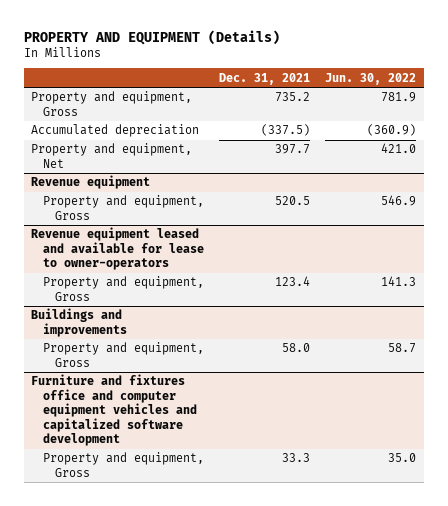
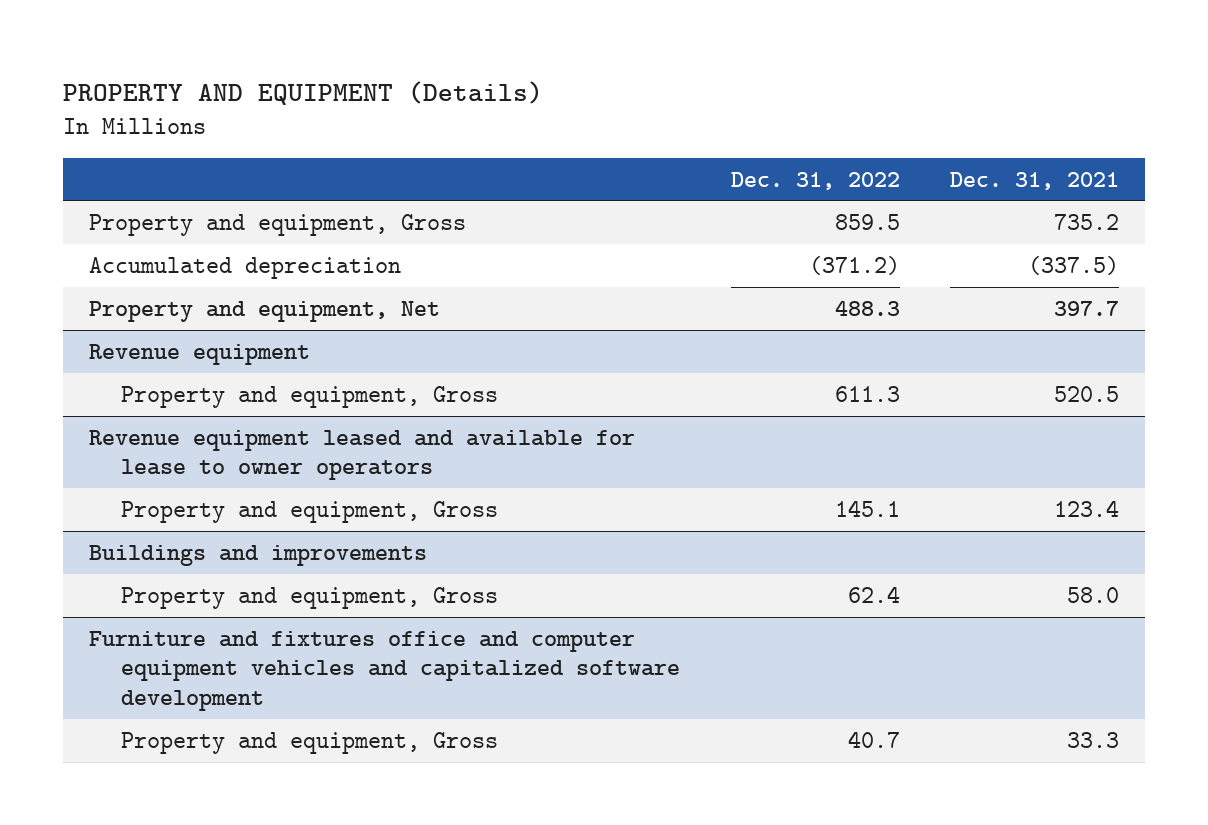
- | Dec. 31, 2021 | Jun. 30, 2022
+ | Dec. 31, 2022 | Dec. 31, 2021
- Revenue equipment leased and available for lease to owner-operators
+ Revenue equipment leased and available for lease to owner operators

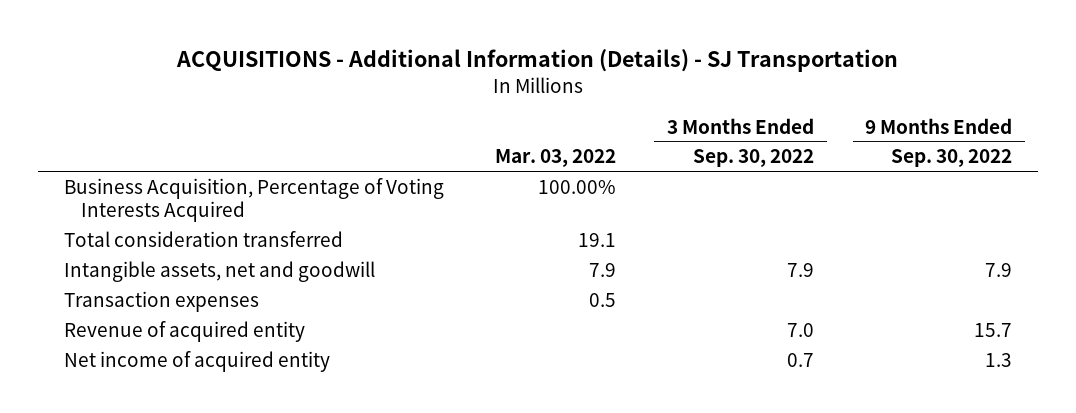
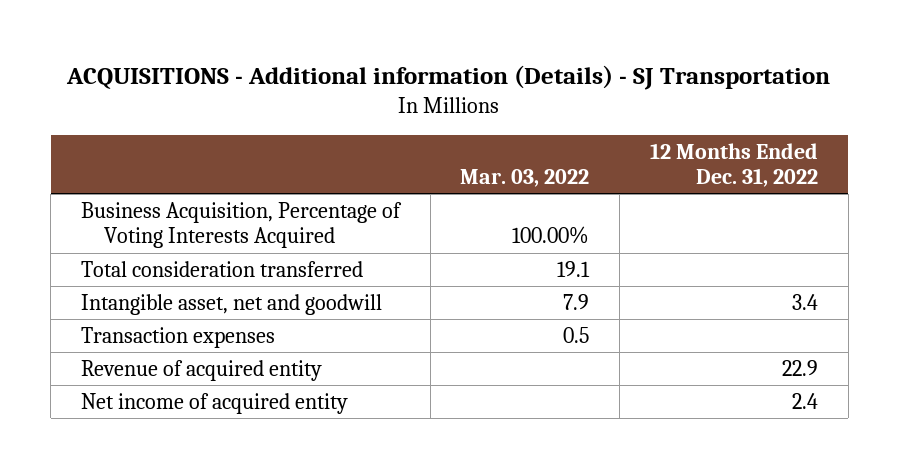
- ACQUISITIONS - Additional Information (Details) - SJ Transportation
+ ACQUISITIONS - Additional information (Details) - SJ Transportation
- | Mar. 03, 2022 | 3 Months Ended Sep. 30, 2022 | 9 Months Ended Sep. 30, 2022
+ | Mar. 03, 2022 | 12 Months Ended Dec. 31, 2022
- Intangible assets, net and goodwill | 7.9 | 7.9 | 7.9
+ Intangible asset, net and goodwill | 7.9 | 3.4

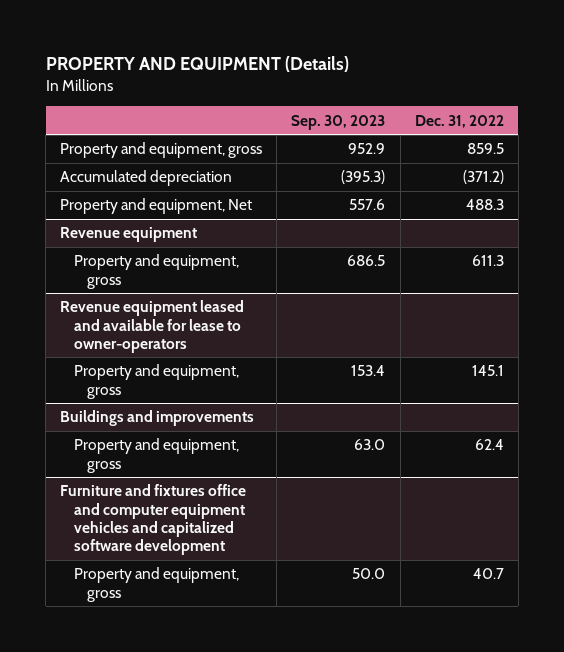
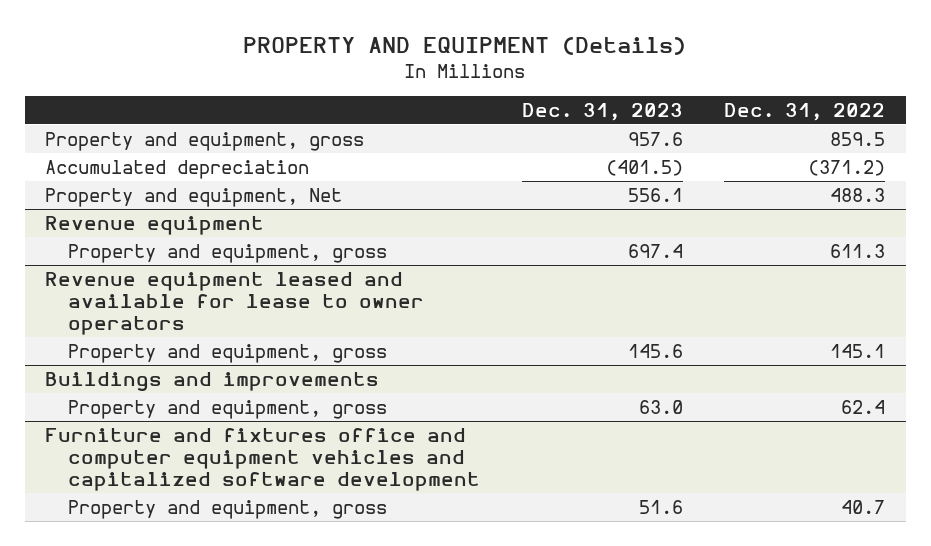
- | Sep. 30, 2023 | Dec. 31, 2022
+ | Dec. 31, 2023 | Dec. 31, 2022
- Revenue equipment leased and available for lease to owner-operators
+ Revenue equipment leased and available for lease to owner operators

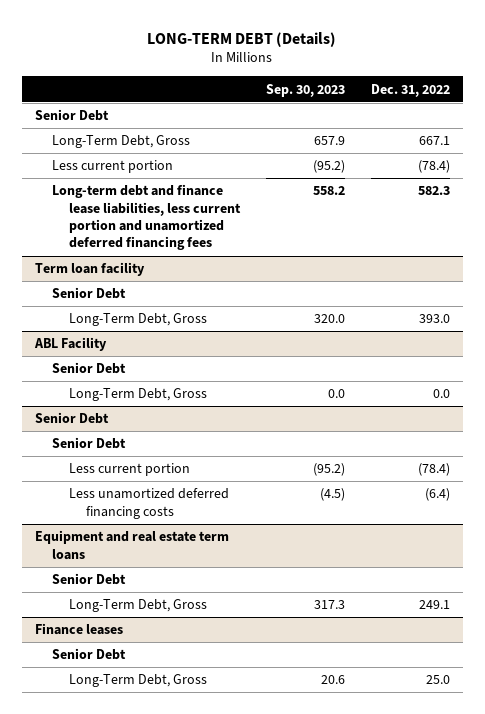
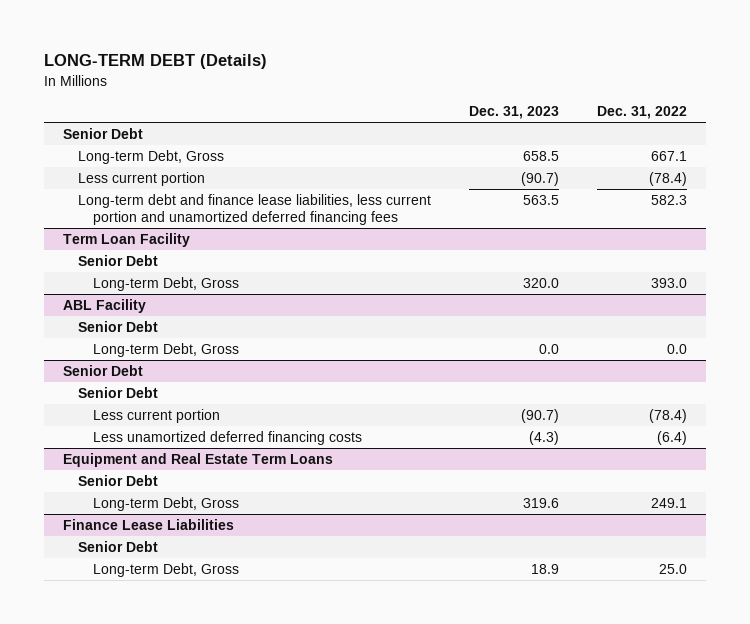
- | Sep. 30, 2023 | Dec. 31, 2022
+ | Dec. 31, 2023 | Dec. 31, 2022
- Long-Term Debt, Gross | 657.9 | 667.1
+ Long-term Debt, Gross | 658.5 | 667.1
- Term loan facility
+ Term Loan Facility
- Long-Term Debt, Gross | 320.0 | 393.0
+ Long-term Debt, Gross | 320.0 | 393.0
@ ABL Facility
- Long-Term Debt, Gross | 0.0 | 0.0
+ Long-term Debt, Gross | 0.0 | 0.0
- Equipment and real estate term loans
+ Equipment and Real Estate Term Loans
- Long-Term Debt, Gross | 317.3 | 249.1
- Finance leases
+ Long-term Debt, Gross | 319.6 | 249.1
+ Finance Lease Liabilities
- Long-Term Debt, Gross | 20.6 | 25.0
+ Long-term Debt, Gross | 18.9 | 25.0

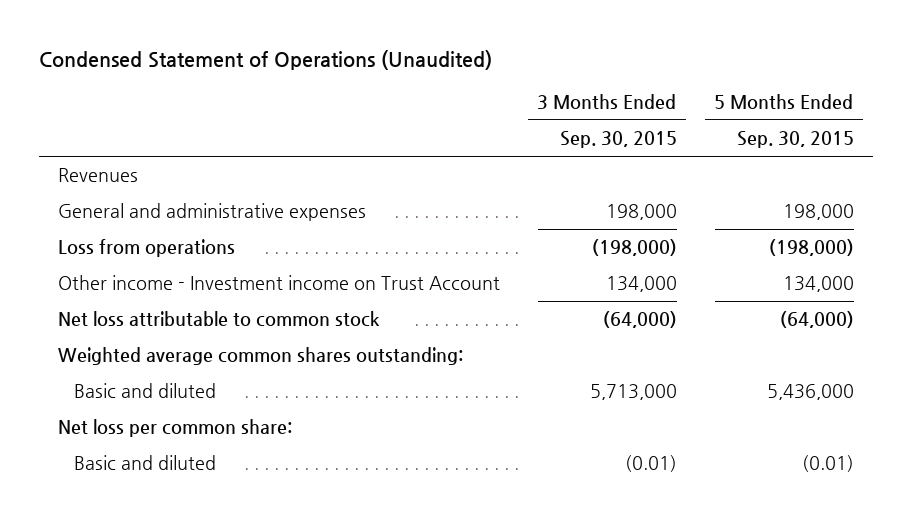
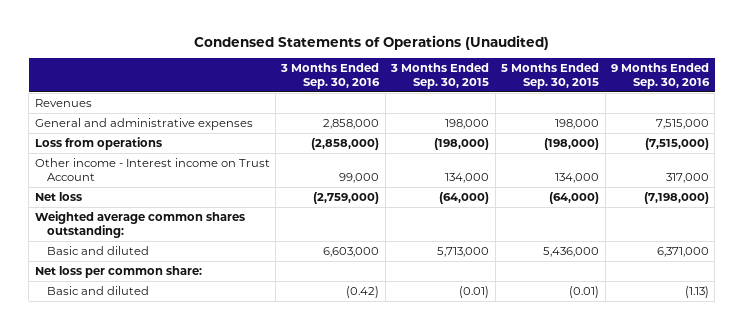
- Condensed Statement of Operations (Unaudited)
+ Condensed Statements of Operations (Unaudited)
- | 3 Months Ended Sep. 30, 2015 | 5 Months Ended Sep. 30, 2015
+ | 3 Months Ended Sep. 30, 2016 | 3 Months Ended Sep. 30, 2015 | 5 Months Ended Sep. 30, 2015 | 9 Months Ended Sep. 30, 2016
- Other income - Investment income on Trust Account | 134,000 | 134,000
- Net loss attributable to common stock | (64,000) | (64,000)
+ Other income - Interest income on Trust Account | 99,000 | 134,000 | 134,000 | 317,000
+ Net loss | (2,759,000) | (64,000) | (64,000) | (7,198,000)

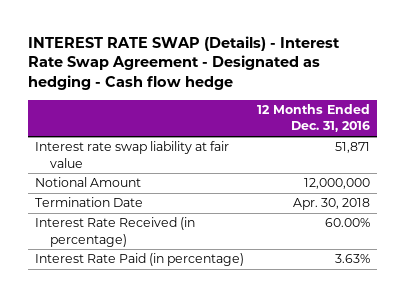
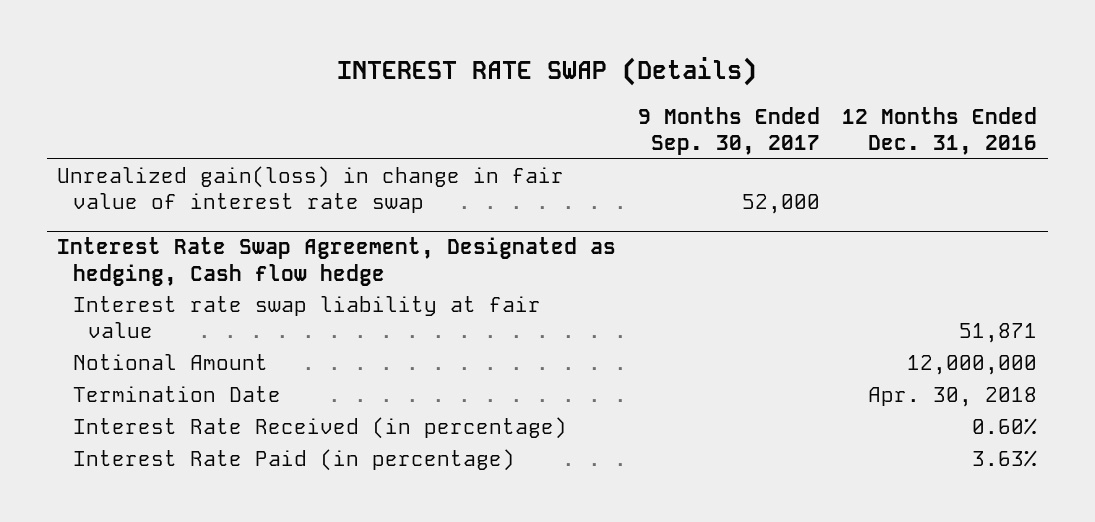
- INTEREST RATE SWAP (Details) - Interest Rate Swap Agreement - Designated as hedging - Cash flow hedge
+ INTEREST RATE SWAP (Details)
- | 12 Months Ended Dec. 31, 2016
+ | 9 Months Ended Sep. 30, 2017 | 12 Months Ended Dec. 31, 2016
+ Unrealized gain(loss) in change in fair value of interest rate swap | 52,000 |
+ Interest Rate Swap Agreement, Designated as hedging, Cash flow hedge
- Interest Rate Received (in percentage) | 60.00%
+ Interest Rate Received (in percentage) | | 0.60%

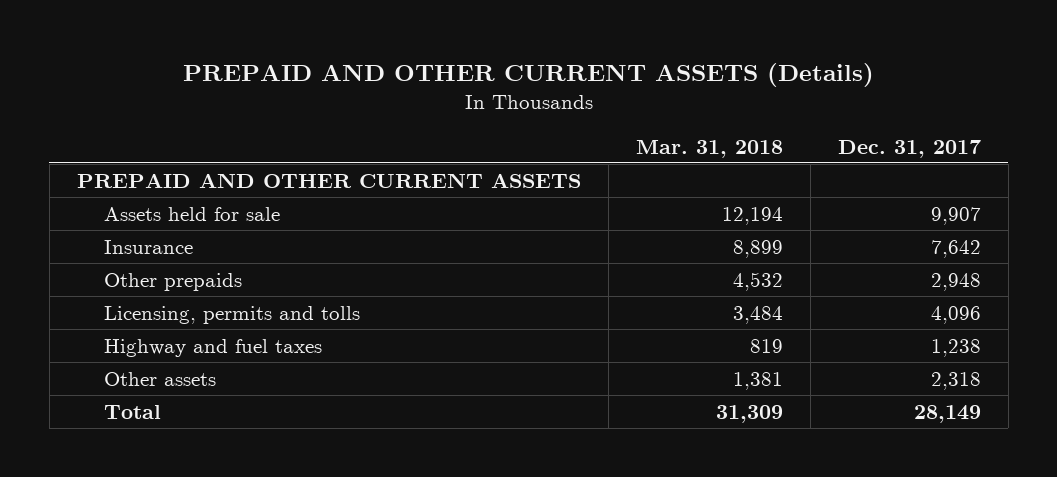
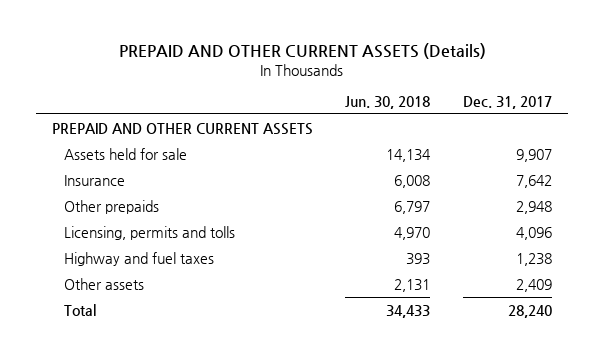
- | Mar. 31, 2018 | Dec. 31, 2017
+ | Jun. 30, 2018 | Dec. 31, 2017
- Other assets | 1,381 | 2,318
- Total | 31,309 | 28,149
+ Other assets | 2,131 | 2,409
+ Total | 34,433 | 28,240

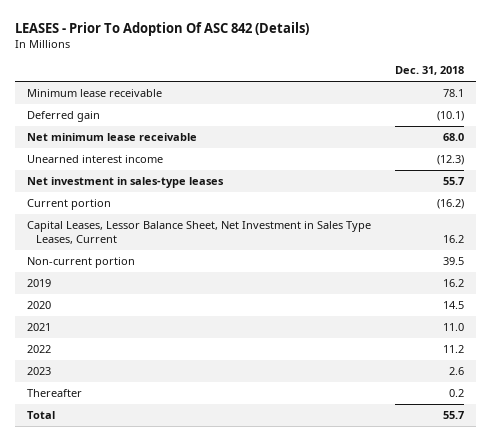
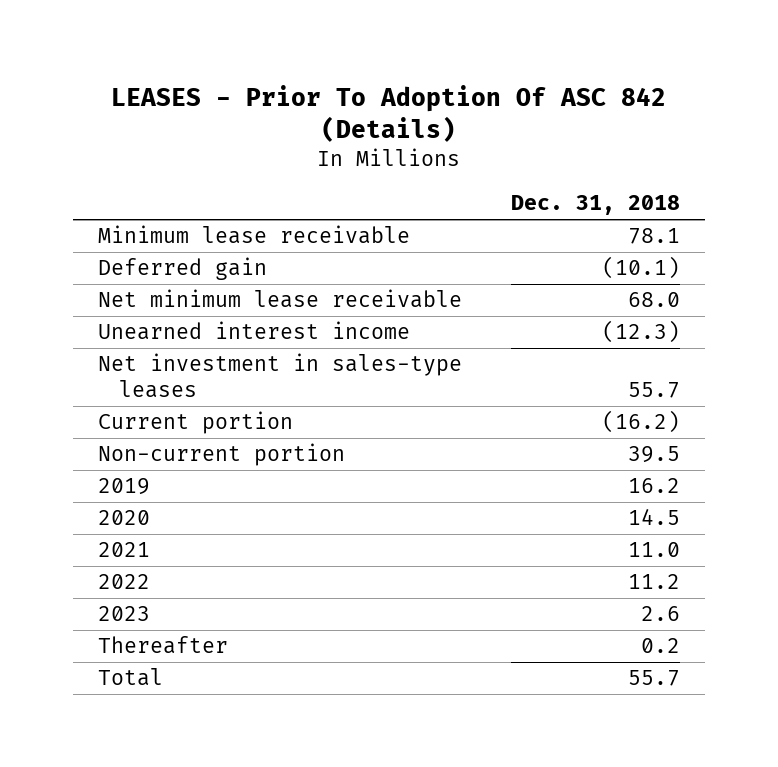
- Capital Leases, Lessor Balance Sheet, Net Investment in Sales Type Leases, Current | 16.2

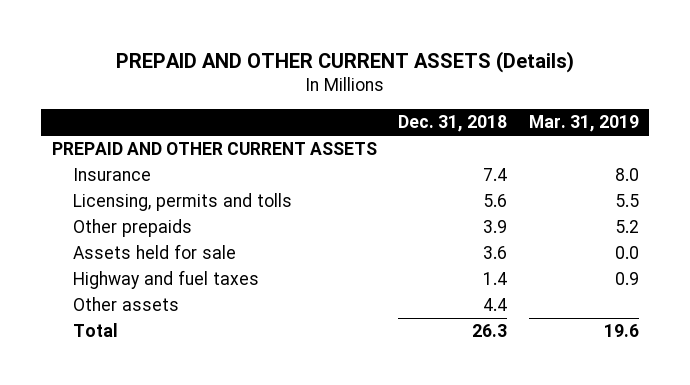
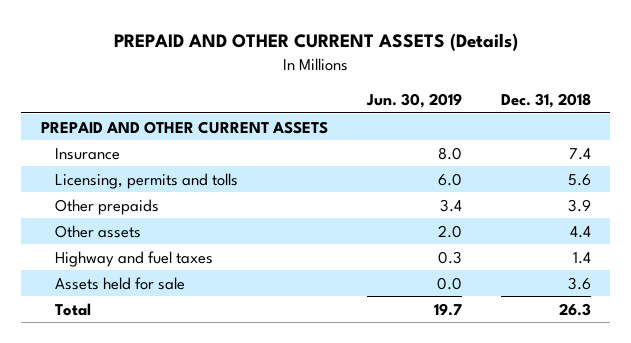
- | Dec. 31, 2018 | Mar. 31, 2019
+ | Jun. 30, 2019 | Dec. 31, 2018
moved down: Highway and fuel taxes | 0.3 | 1.4
moved down: Assets held for sale | 0.0 | 3.6

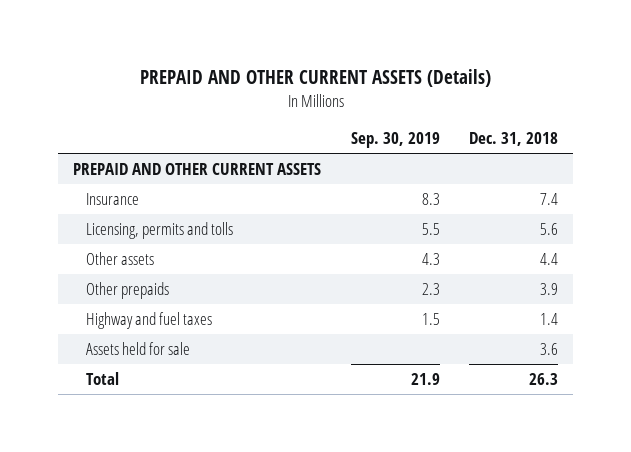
- | Jun. 30, 2019 | Dec. 31, 2018
+ | Sep. 30, 2019 | Dec. 31, 2018
moved down: Other prepaids | 2.3 | 3.9

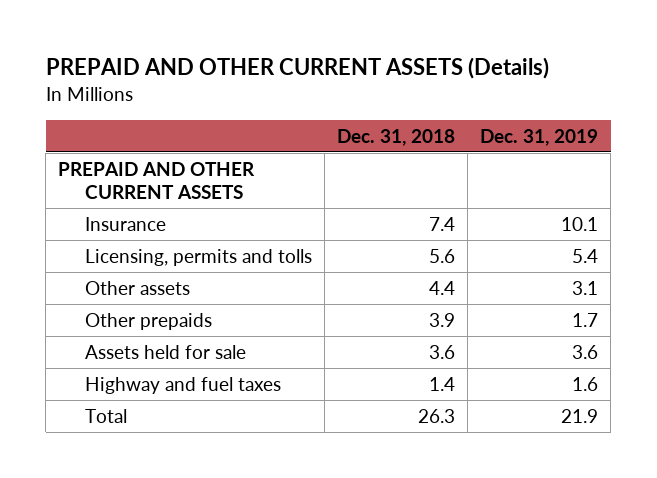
- | Sep. 30, 2019 | Dec. 31, 2018
+ | Dec. 31, 2018 | Dec. 31, 2019
moved down: Highway and fuel taxes | 1.4 | 1.6

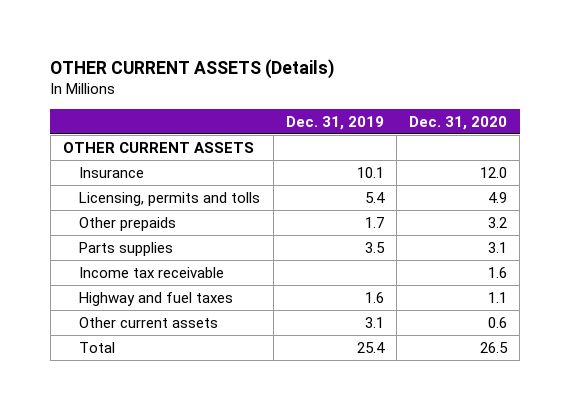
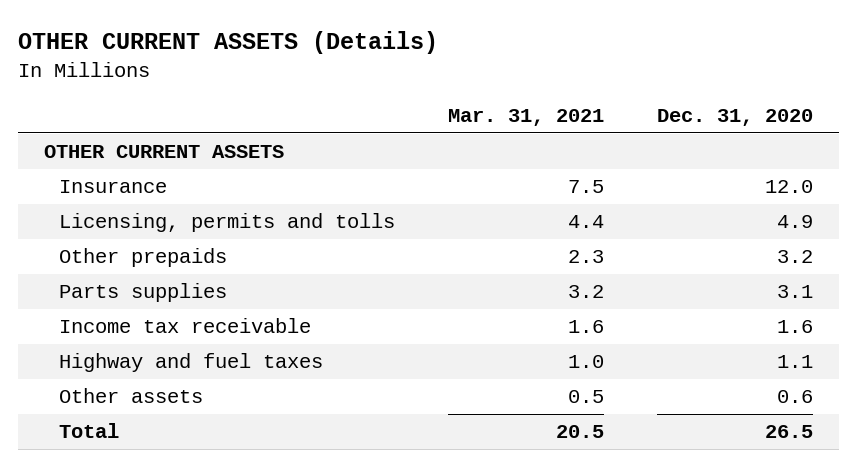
- | Dec. 31, 2019 | Dec. 31, 2020
+ | Mar. 31, 2021 | Dec. 31, 2020
- Other current assets | 3.1 | 0.6
+ Other assets | 0.5 | 0.6

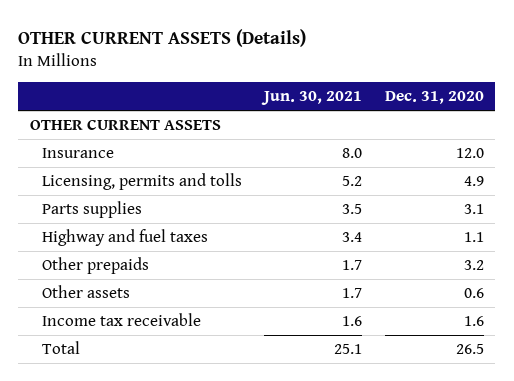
- | Mar. 31, 2021 | Dec. 31, 2020
+ | Jun. 30, 2021 | Dec. 31, 2020
moved down: Other prepaids | 1.7 | 3.2
moved down: Income tax receivable | 1.6 | 1.6

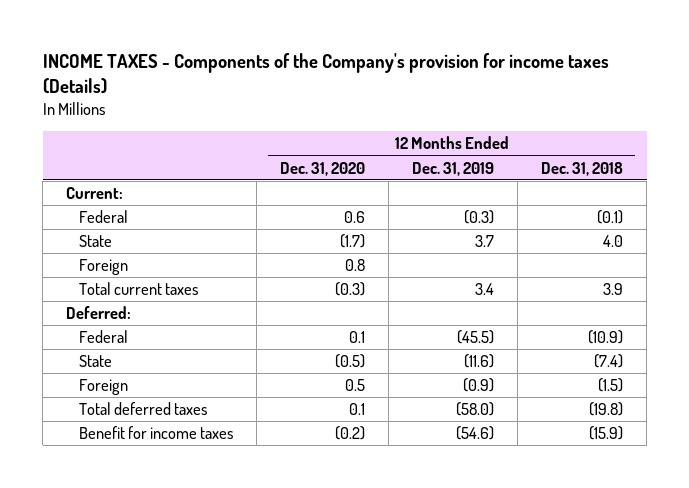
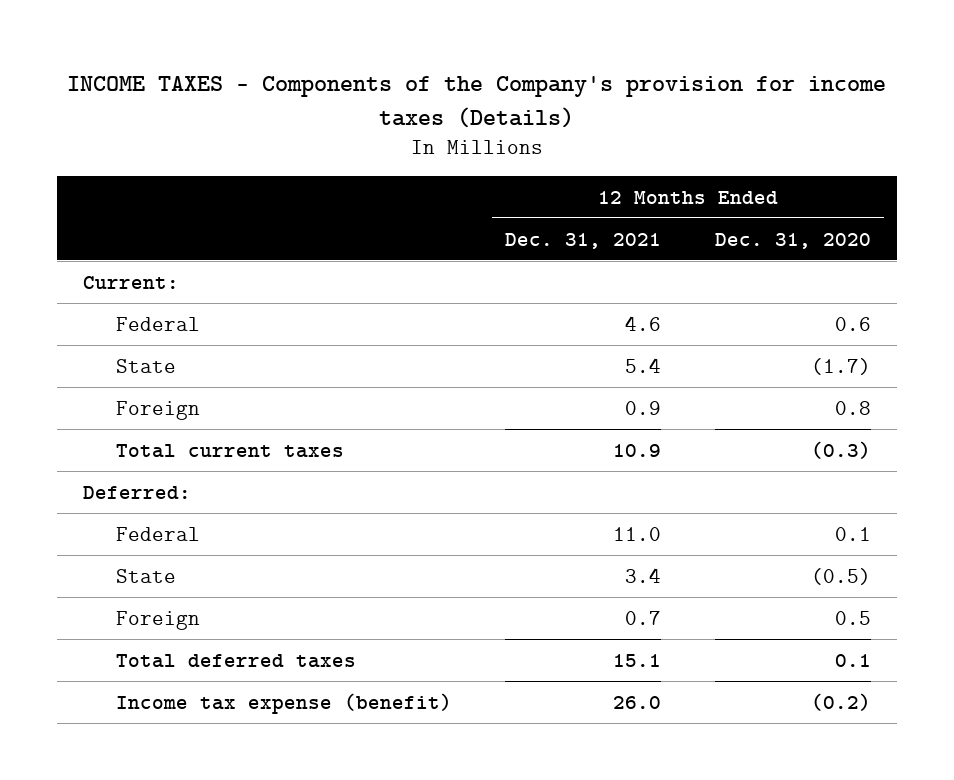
- | 12 Months Ended Dec. 31, 2020 | 12 Months Ended Dec. 31, 2019 | 12 Months Ended Dec. 31, 2018
+ | 12 Months Ended Dec. 31, 2021 | 12 Months Ended Dec. 31, 2020
- Benefit for income taxes | (0.2) | (54.6) | (15.9)
+ Income tax expense (benefit) | 26.0 | (0.2)

